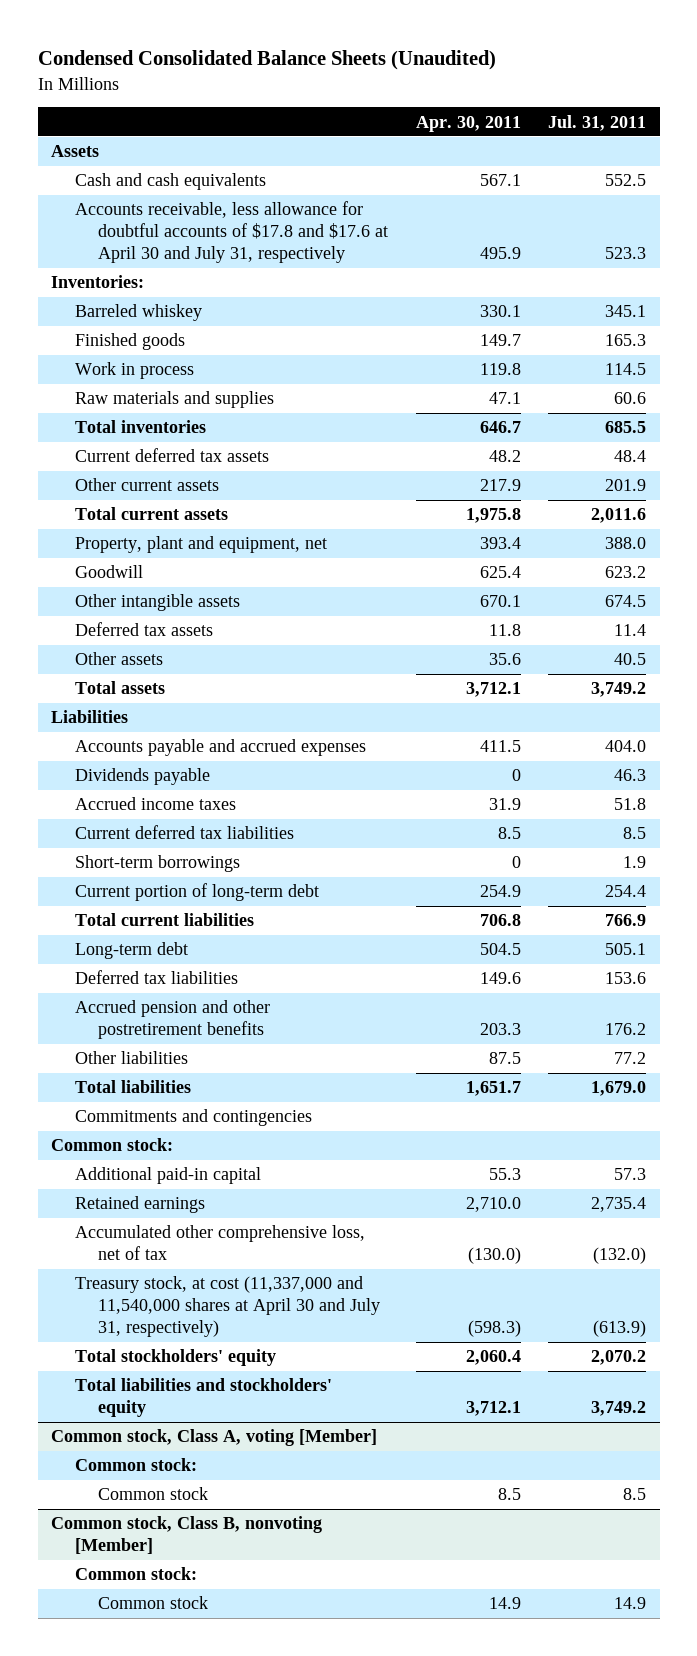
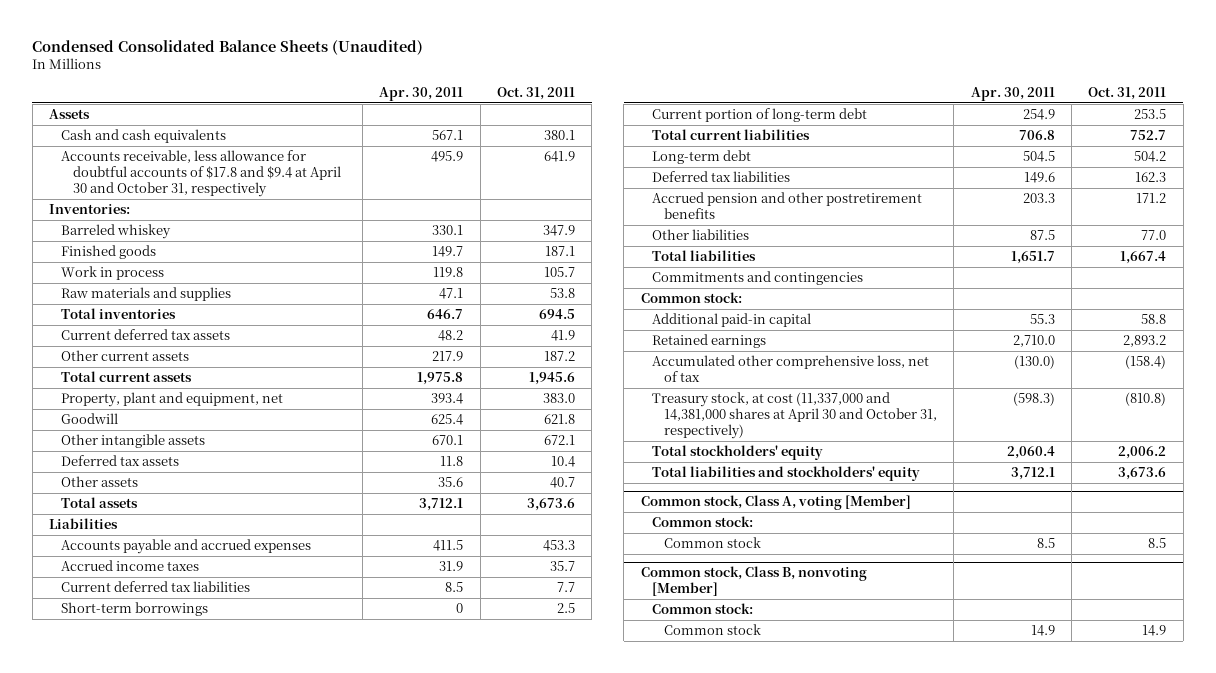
- | Apr. 30, 2011 | Jul. 31, 2011
+ | Apr. 30, 2011 | Oct. 31, 2011
- Accounts receivable, less allowance for doubtful accounts of $17.8 and $17.6 at April 30 and July 31, respectively | 495.9 | 523.3
+ Accounts receivable, less allowance for doubtful accounts of $17.8 and $9.4 at April 30 and October 31, respectively | 495.9 | 641.9
- Dividends payable | 0 | 46.3
- Treasury stock, at cost (11,337,000 and 11,540,000 shares at April 30 and July 31, respectively) | (598.3) | (613.9)
+ Treasury stock, at cost (11,337,000 and 14,381,000 shares at April 30 and October 31, respectively) | (598.3) | (810.8)

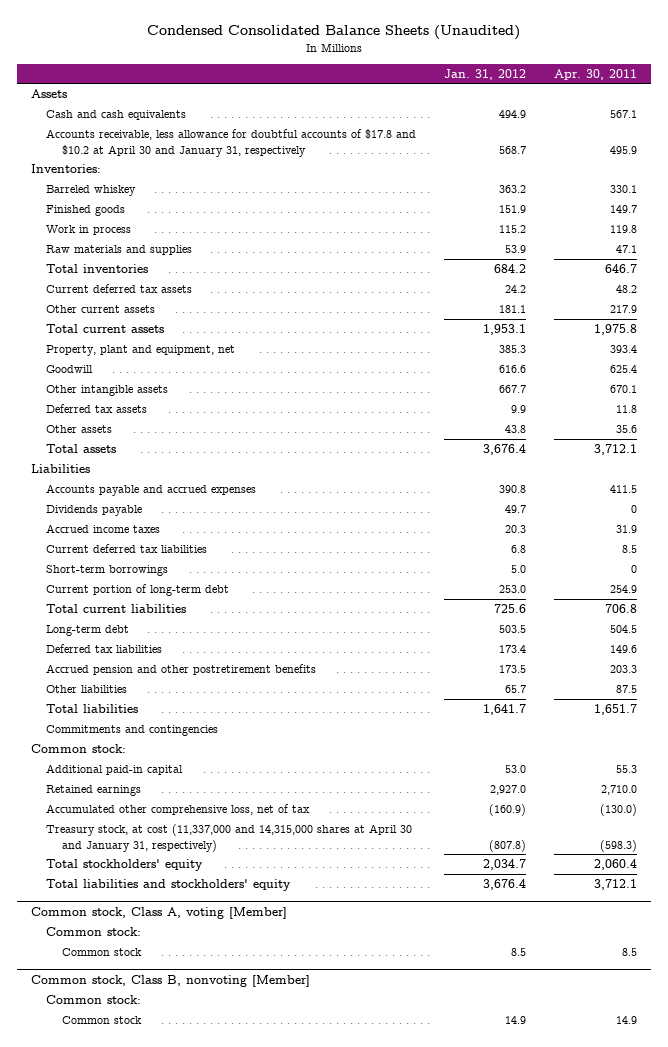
- | Apr. 30, 2011 | Oct. 31, 2011
+ | Jan. 31, 2012 | Apr. 30, 2011
- Accounts receivable, less allowance for doubtful accounts of $17.8 and $9.4 at April 30 and October 31, respectively | 495.9 | 641.9
+ Accounts receivable, less allowance for doubtful accounts of $17.8 and $10.2 at April 30 and January 31, respectively | 568.7 | 495.9
+ Dividends payable | 49.7 | 0
- Treasury stock, at cost (11,337,000 and 14,381,000 shares at April 30 and October 31, respectively) | (598.3) | (810.8)
+ Treasury stock, at cost (11,337,000 and 14,315,000 shares at April 30 and January 31, respectively) | (807.8) | (598.3)

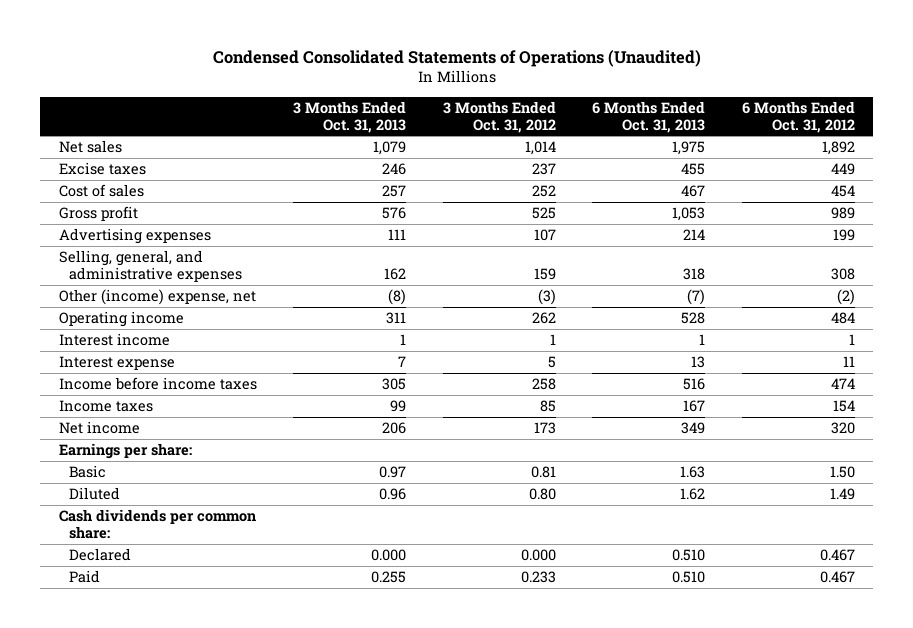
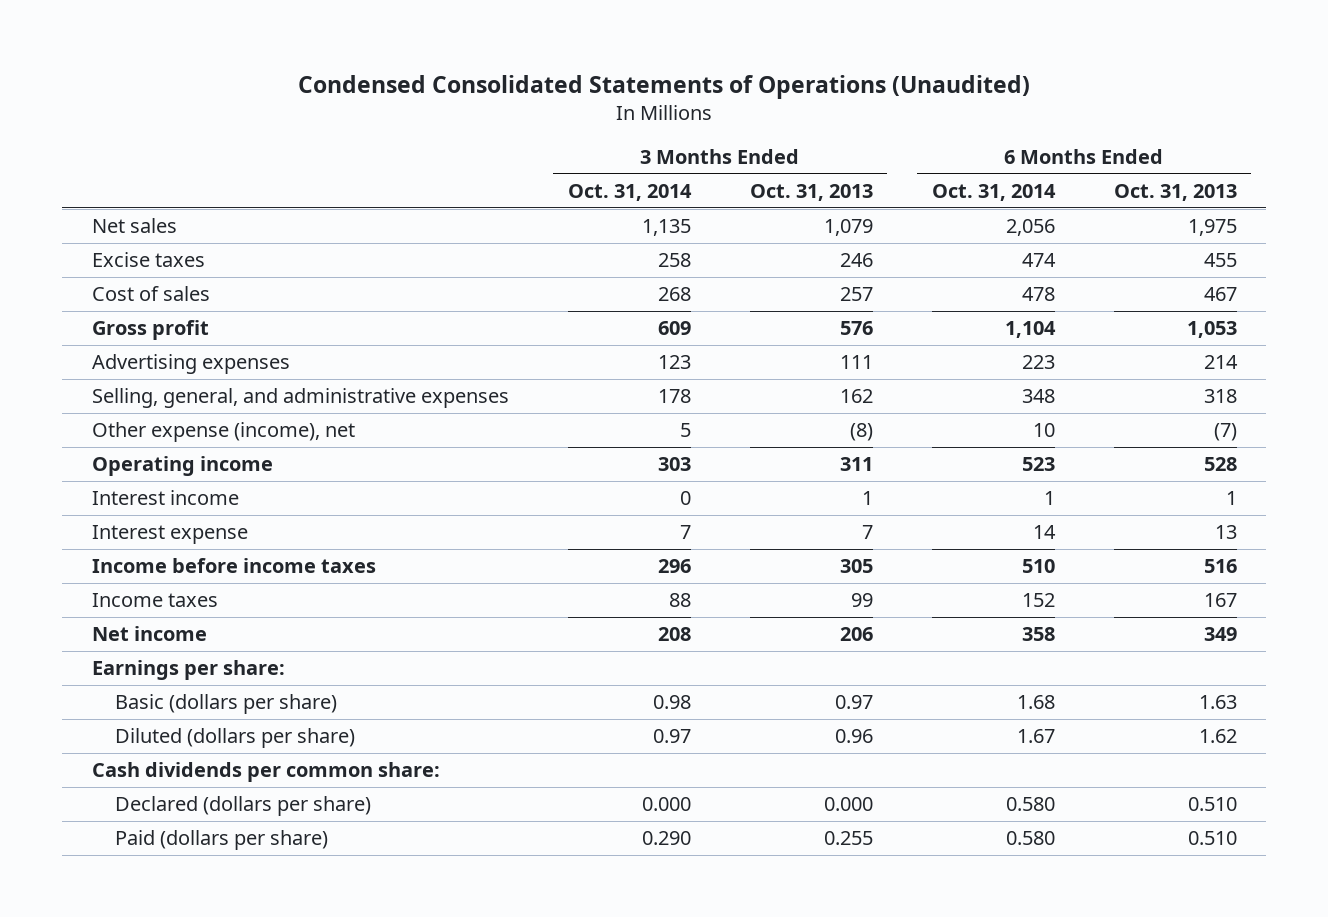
- | 3 Months Ended Oct. 31, 2013 | 3 Months Ended Oct. 31, 2012 | 6 Months Ended Oct. 31, 2013 | 6 Months Ended Oct. 31, 2012
+ | 3 Months Ended Oct. 31, 2014 | 3 Months Ended Oct. 31, 2013 | 6 Months Ended Oct. 31, 2014 | 6 Months Ended Oct. 31, 2013
- Other (income) expense, net | (8) | (3) | (7) | (2)
+ Other expense (income), net | 5 | (8) | 10 | (7)
- Basic | 0.97 | 0.81 | 1.63 | 1.50
- Diluted | 0.96 | 0.80 | 1.62 | 1.49
+ Basic (dollars per share) | 0.98 | 0.97 | 1.68 | 1.63
+ Diluted (dollars per share) | 0.97 | 0.96 | 1.67 | 1.62
- Declared | 0.000 | 0.000 | 0.510 | 0.467
- Paid | 0.255 | 0.233 | 0.510 | 0.467
+ Declared (dollars per share) | 0.000 | 0.000 | 0.580 | 0.510
+ Paid (dollars per share) | 0.290 | 0.255 | 0.580 | 0.510

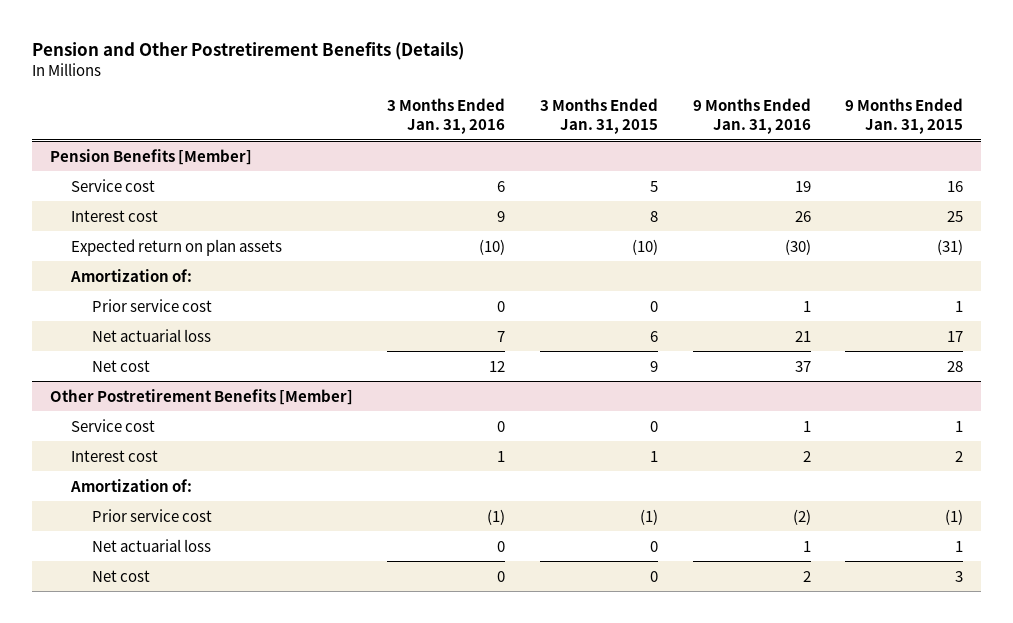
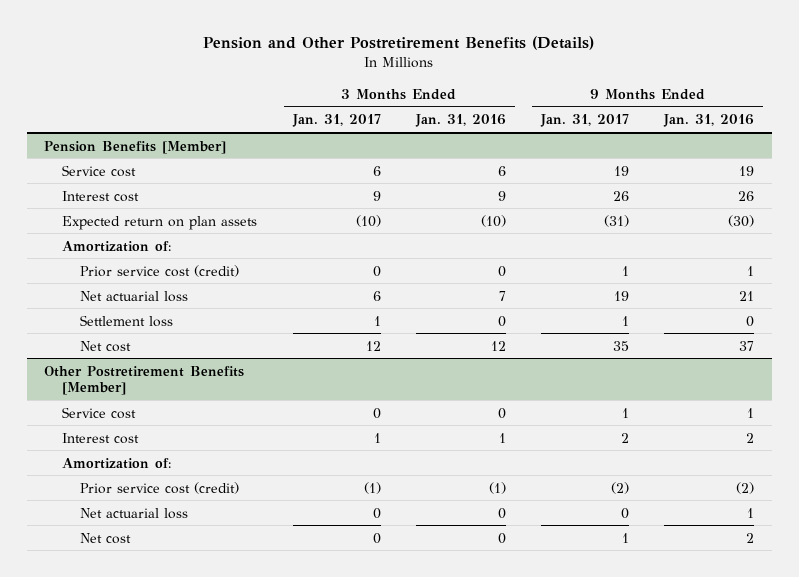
- | 3 Months Ended Jan. 31, 2016 | 3 Months Ended Jan. 31, 2015 | 9 Months Ended Jan. 31, 2016 | 9 Months Ended Jan. 31, 2015
+ | 3 Months Ended Jan. 31, 2017 | 3 Months Ended Jan. 31, 2016 | 9 Months Ended Jan. 31, 2017 | 9 Months Ended Jan. 31, 2016
@ Pension Benefits [Member]
- Prior service cost | 0 | 0 | 1 | 1
+ Prior service cost (credit) | 0 | 0 | 1 | 1
+ Settlement loss | 1 | 0 | 1 | 0
@ Other Postretirement Benefits [Member]
- Prior service cost | (1) | (1) | (2) | (1)
+ Prior service cost (credit) | (1) | (1) | (2) | (2)

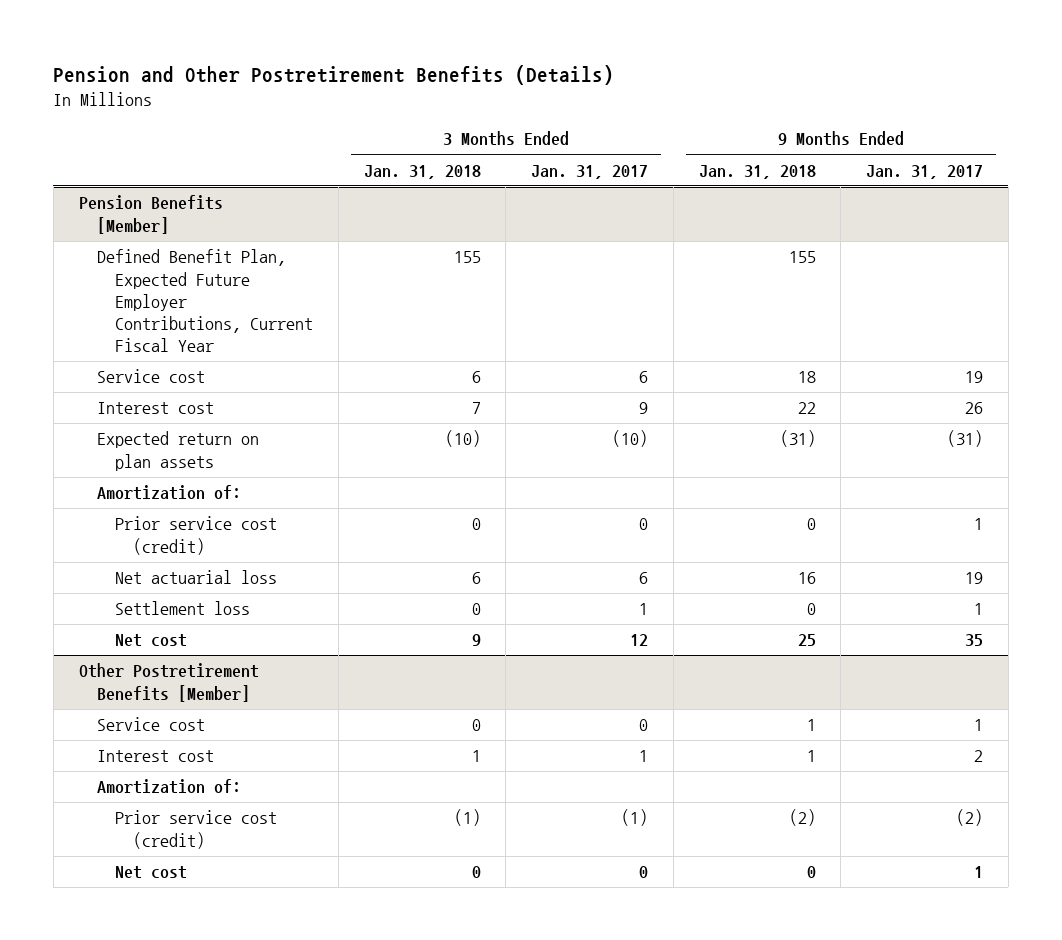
- | 3 Months Ended Jan. 31, 2017 | 3 Months Ended Jan. 31, 2016 | 9 Months Ended Jan. 31, 2017 | 9 Months Ended Jan. 31, 2016
+ | 3 Months Ended Jan. 31, 2018 | 3 Months Ended Jan. 31, 2017 | 9 Months Ended Jan. 31, 2018 | 9 Months Ended Jan. 31, 2017
@ Pension Benefits [Member]
+ Defined Benefit Plan, Expected Future Employer Contributions, Current Fiscal Year | 155 | | 155 |
@ Other Postretirement Benefits [Member]
- Net actuarial loss | 0 | 0 | 0 | 1

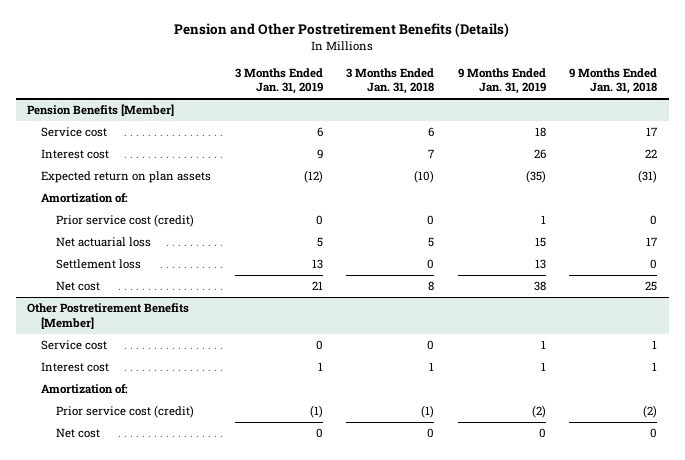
- | 3 Months Ended Jan. 31, 2018 | 3 Months Ended Jan. 31, 2017 | 9 Months Ended Jan. 31, 2018 | 9 Months Ended Jan. 31, 2017
+ | 3 Months Ended Jan. 31, 2019 | 3 Months Ended Jan. 31, 2018 | 9 Months Ended Jan. 31, 2019 | 9 Months Ended Jan. 31, 2018
@ Pension Benefits [Member]
- Defined Benefit Plan, Expected Future Employer Contributions, Current Fiscal Year | 155 | | 155 |
- Service cost | 6 | 6 | 18 | 19
+ Service cost | 6 | 6 | 18 | 17
- Net actuarial loss | 6 | 6 | 16 | 19
+ Net actuarial loss | 5 | 5 | 15 | 17
- Net cost | 9 | 12 | 25 | 35
+ Net cost | 21 | 8 | 38 | 25

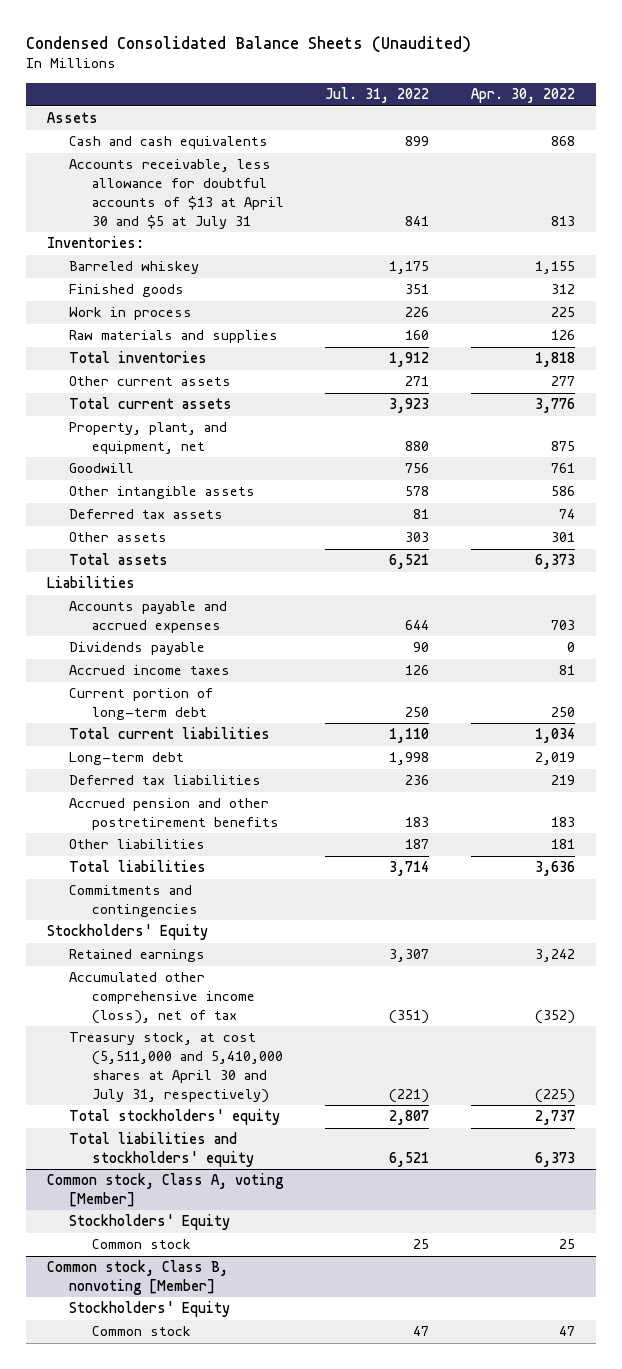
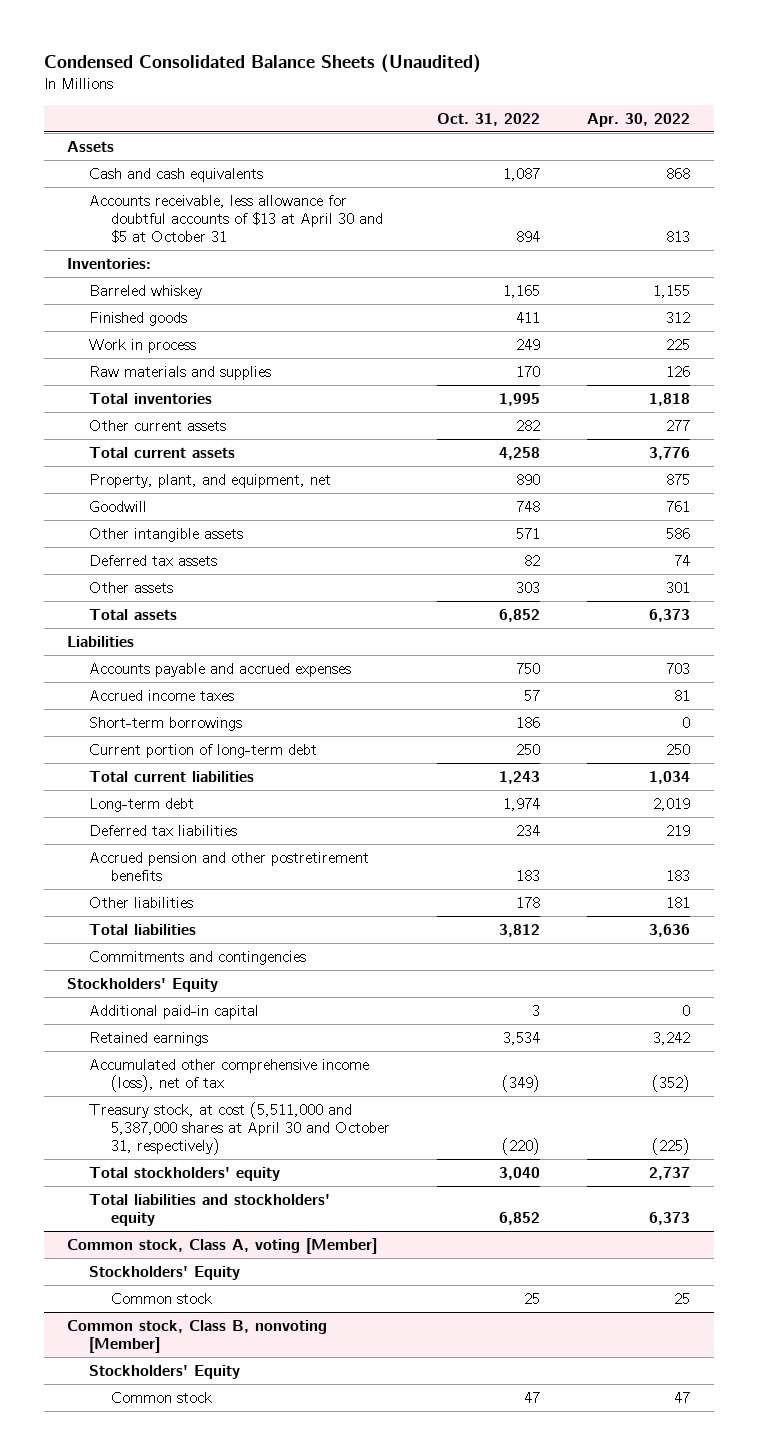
- | Jul. 31, 2022 | Apr. 30, 2022
+ | Oct. 31, 2022 | Apr. 30, 2022
- Accounts receivable, less allowance for doubtful accounts of $13 at April 30 and $5 at July 31 | 841 | 813
+ Accounts receivable, less allowance for doubtful accounts of $13 at April 30 and $5 at October 31 | 894 | 813
- Dividends payable | 90 | 0
+ Short-term borrowings | 186 | 0
+ Additional paid-in capital | 3 | 0
- Treasury stock, at cost (5,511,000 and 5,410,000 shares at April 30 and July 31, respectively) | (221) | (225)
+ Treasury stock, at cost (5,511,000 and 5,387,000 shares at April 30 and October 31, respectively) | (220) | (225)

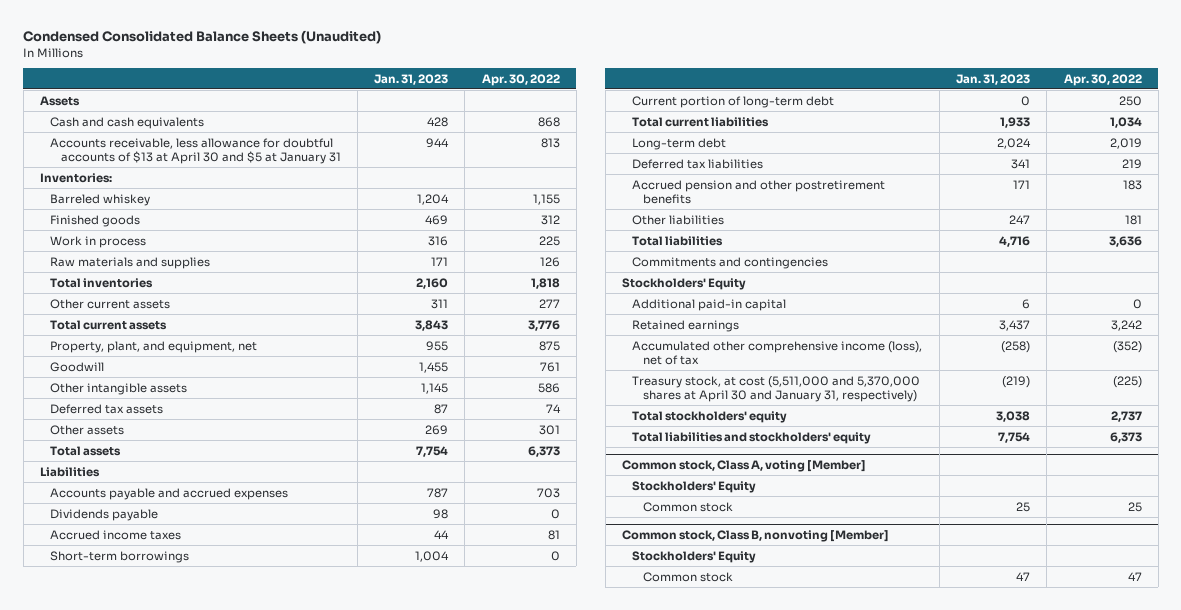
- | Oct. 31, 2022 | Apr. 30, 2022
+ | Jan. 31, 2023 | Apr. 30, 2022
- Accounts receivable, less allowance for doubtful accounts of $13 at April 30 and $5 at October 31 | 894 | 813
+ Accounts receivable, less allowance for doubtful accounts of $13 at April 30 and $5 at January 31 | 944 | 813
+ Dividends payable | 98 | 0
- Treasury stock, at cost (5,511,000 and 5,387,000 shares at April 30 and October 31, respectively) | (220) | (225)
+ Treasury stock, at cost (5,511,000 and 5,370,000 shares at April 30 and January 31, respectively) | (219) | (225)

